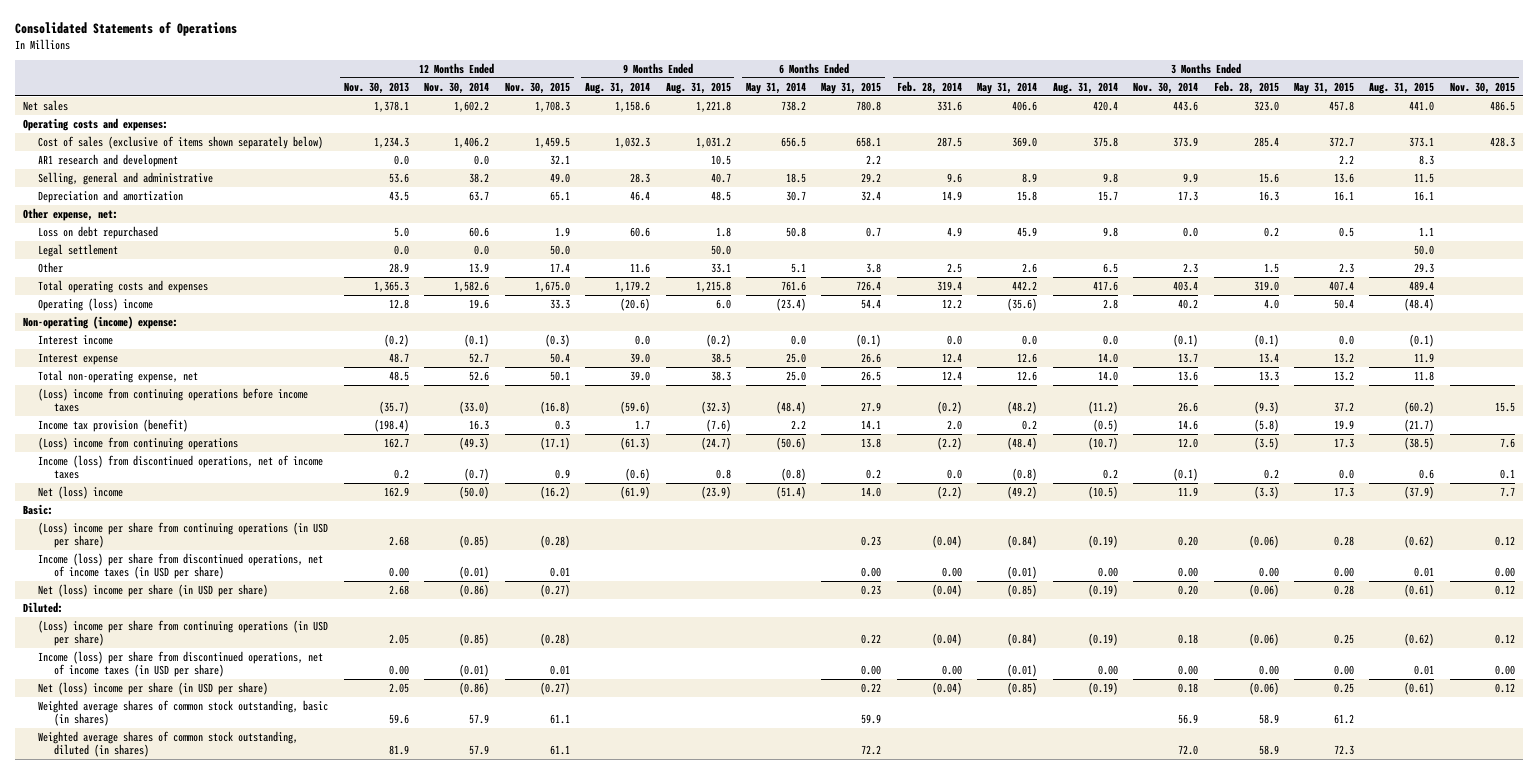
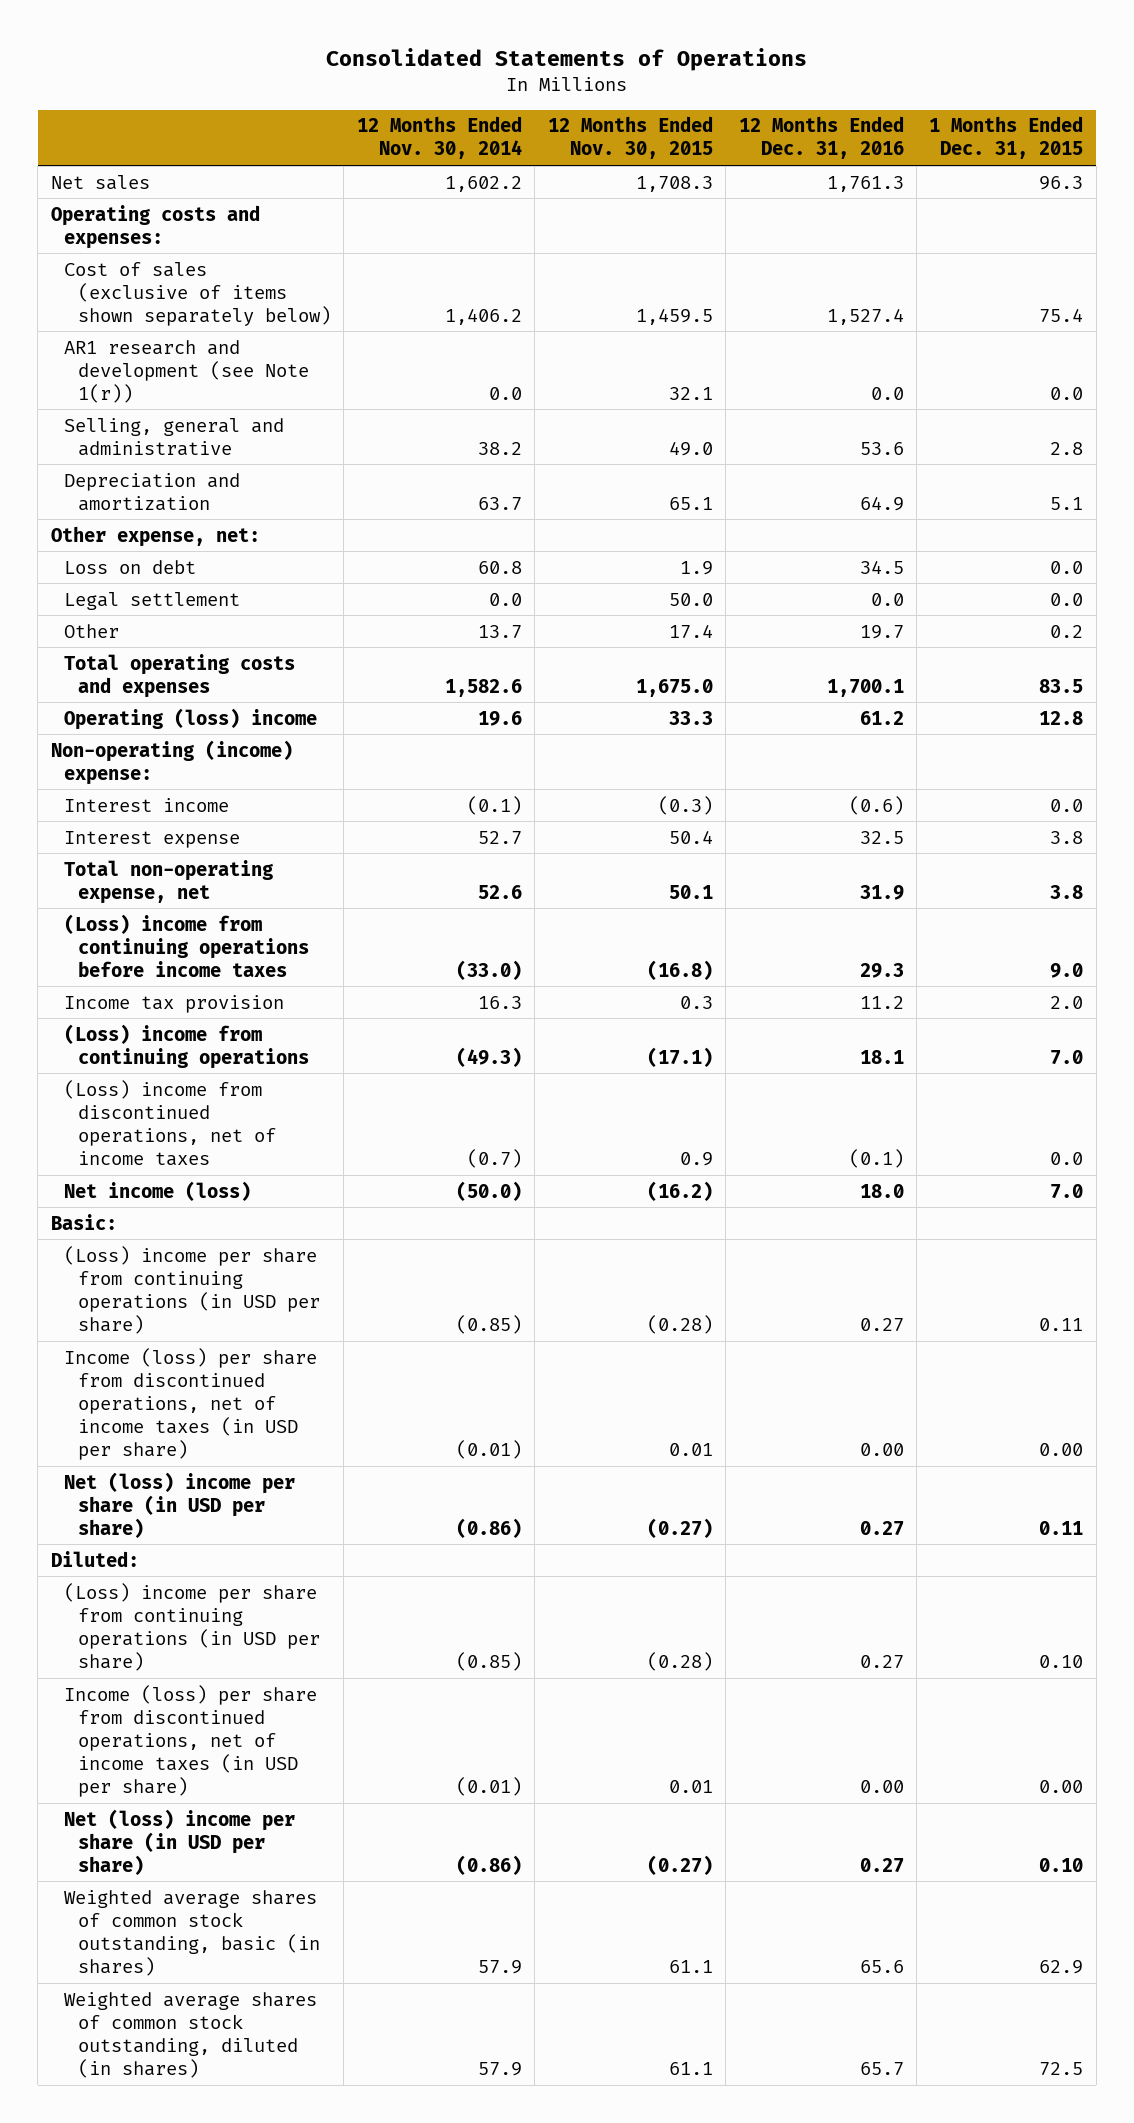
- | 12 Months Ended Nov. 30, 2013 | 12 Months Ended Nov. 30, 2014 | 12 Months Ended Nov. 30, 2015 | 9 Months Ended Aug. 31, 2014 | 9 Months Ended Aug. 31, 2015 | 6 Months Ended May 31, 2014 | 6 Months Ended May 31, 2015 | 3 Months Ended Feb. 28, 2014 | 3 Months Ended May 31, 2014 | 3 Months Ended Aug. 31, 2014 | 3 Months Ended Nov. 30, 2014 | 3 Months Ended Feb. 28, 2015 | 3 Months Ended May 31, 2015 | 3 Months Ended Aug. 31, 2015 | 3 Months Ended Nov. 30, 2015
+ | 12 Months Ended Nov. 30, 2014 | 12 Months Ended Nov. 30, 2015 | 12 Months Ended Dec. 31, 2016 | 1 Months Ended Dec. 31, 2015
- AR1 research and development | 0.0 | 0.0 | 32.1 | | 10.5 | | 2.2 | | | | | | 2.2 | 8.3 |
+ AR1 research and development (see Note 1(r)) | 0.0 | 32.1 | 0.0 | 0.0
- Loss on debt repurchased | 5.0 | 60.6 | 1.9 | 60.6 | 1.8 | 50.8 | 0.7 | 4.9 | 45.9 | 9.8 | 0.0 | 0.2 | 0.5 | 1.1 |
+ Loss on debt | 60.8 | 1.9 | 34.5 | 0.0
- Other | 28.9 | 13.9 | 17.4 | 11.6 | 33.1 | 5.1 | 3.8 | 2.5 | 2.6 | 6.5 | 2.3 | 1.5 | 2.3 | 29.3 |
+ Other | 13.7 | 17.4 | 19.7 | 0.2
- Income tax provision (benefit) | (198.4) | 16.3 | 0.3 | 1.7 | (7.6) | 2.2 | 14.1 | 2.0 | 0.2 | (0.5) | 14.6 | (5.8) | 19.9 | (21.7) |
+ Income tax provision | 16.3 | 0.3 | 11.2 | 2.0
- Income (loss) from discontinued operations, net of income taxes | 0.2 | (0.7) | 0.9 | (0.6) | 0.8 | (0.8) | 0.2 | 0.0 | (0.8) | 0.2 | (0.1) | 0.2 | 0.0 | 0.6 | 0.1
- Net (loss) income | 162.9 | (50.0) | (16.2) | (61.9) | (23.9) | (51.4) | 14.0 | (2.2) | (49.2) | (10.5) | 11.9 | (3.3) | 17.3 | (37.9) | 7.7
+ (Loss) income from discontinued operations, net of income taxes | (0.7) | 0.9 | (0.1) | 0.0
+ Net income (loss) | (50.0) | (16.2) | 18.0 | 7.0

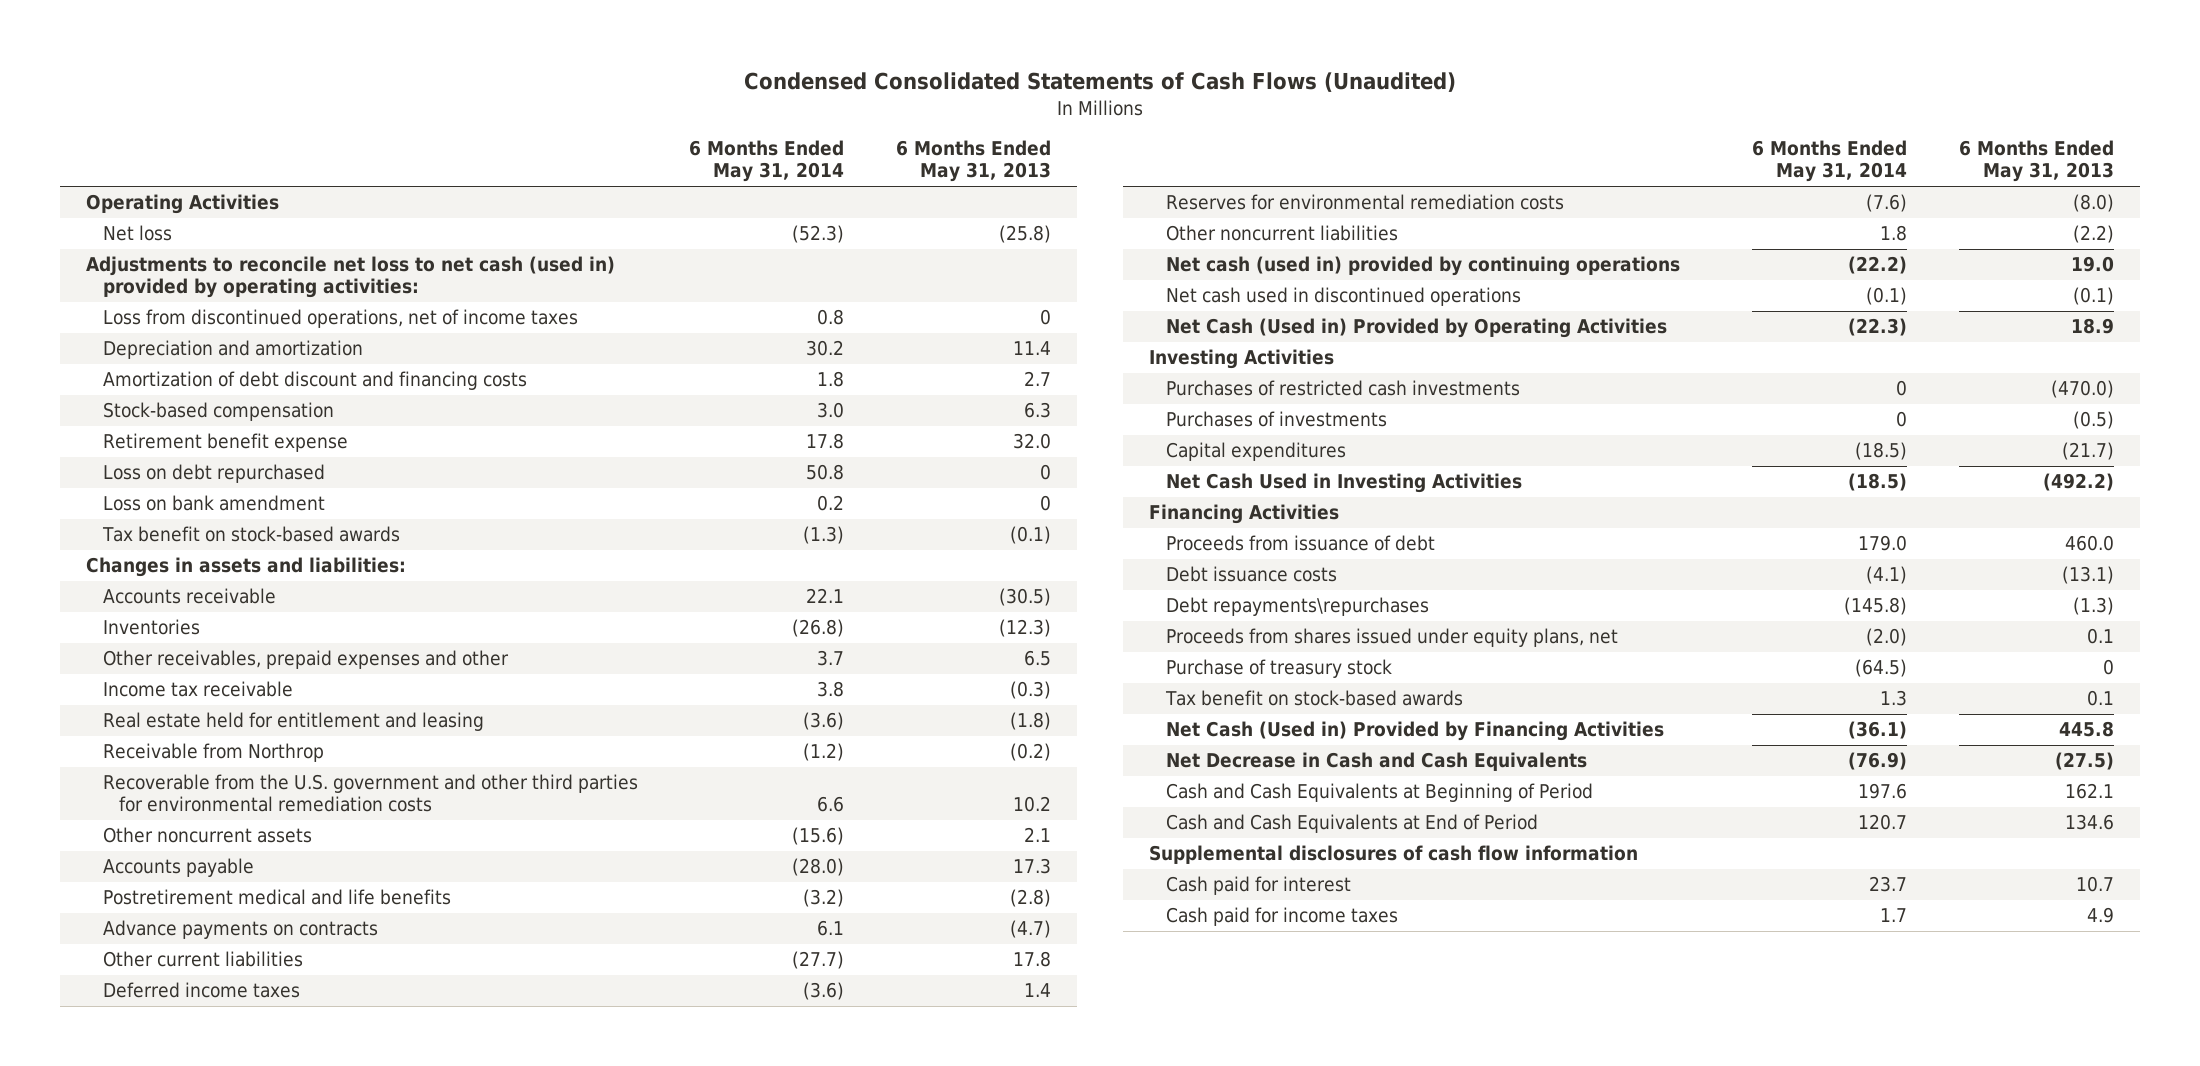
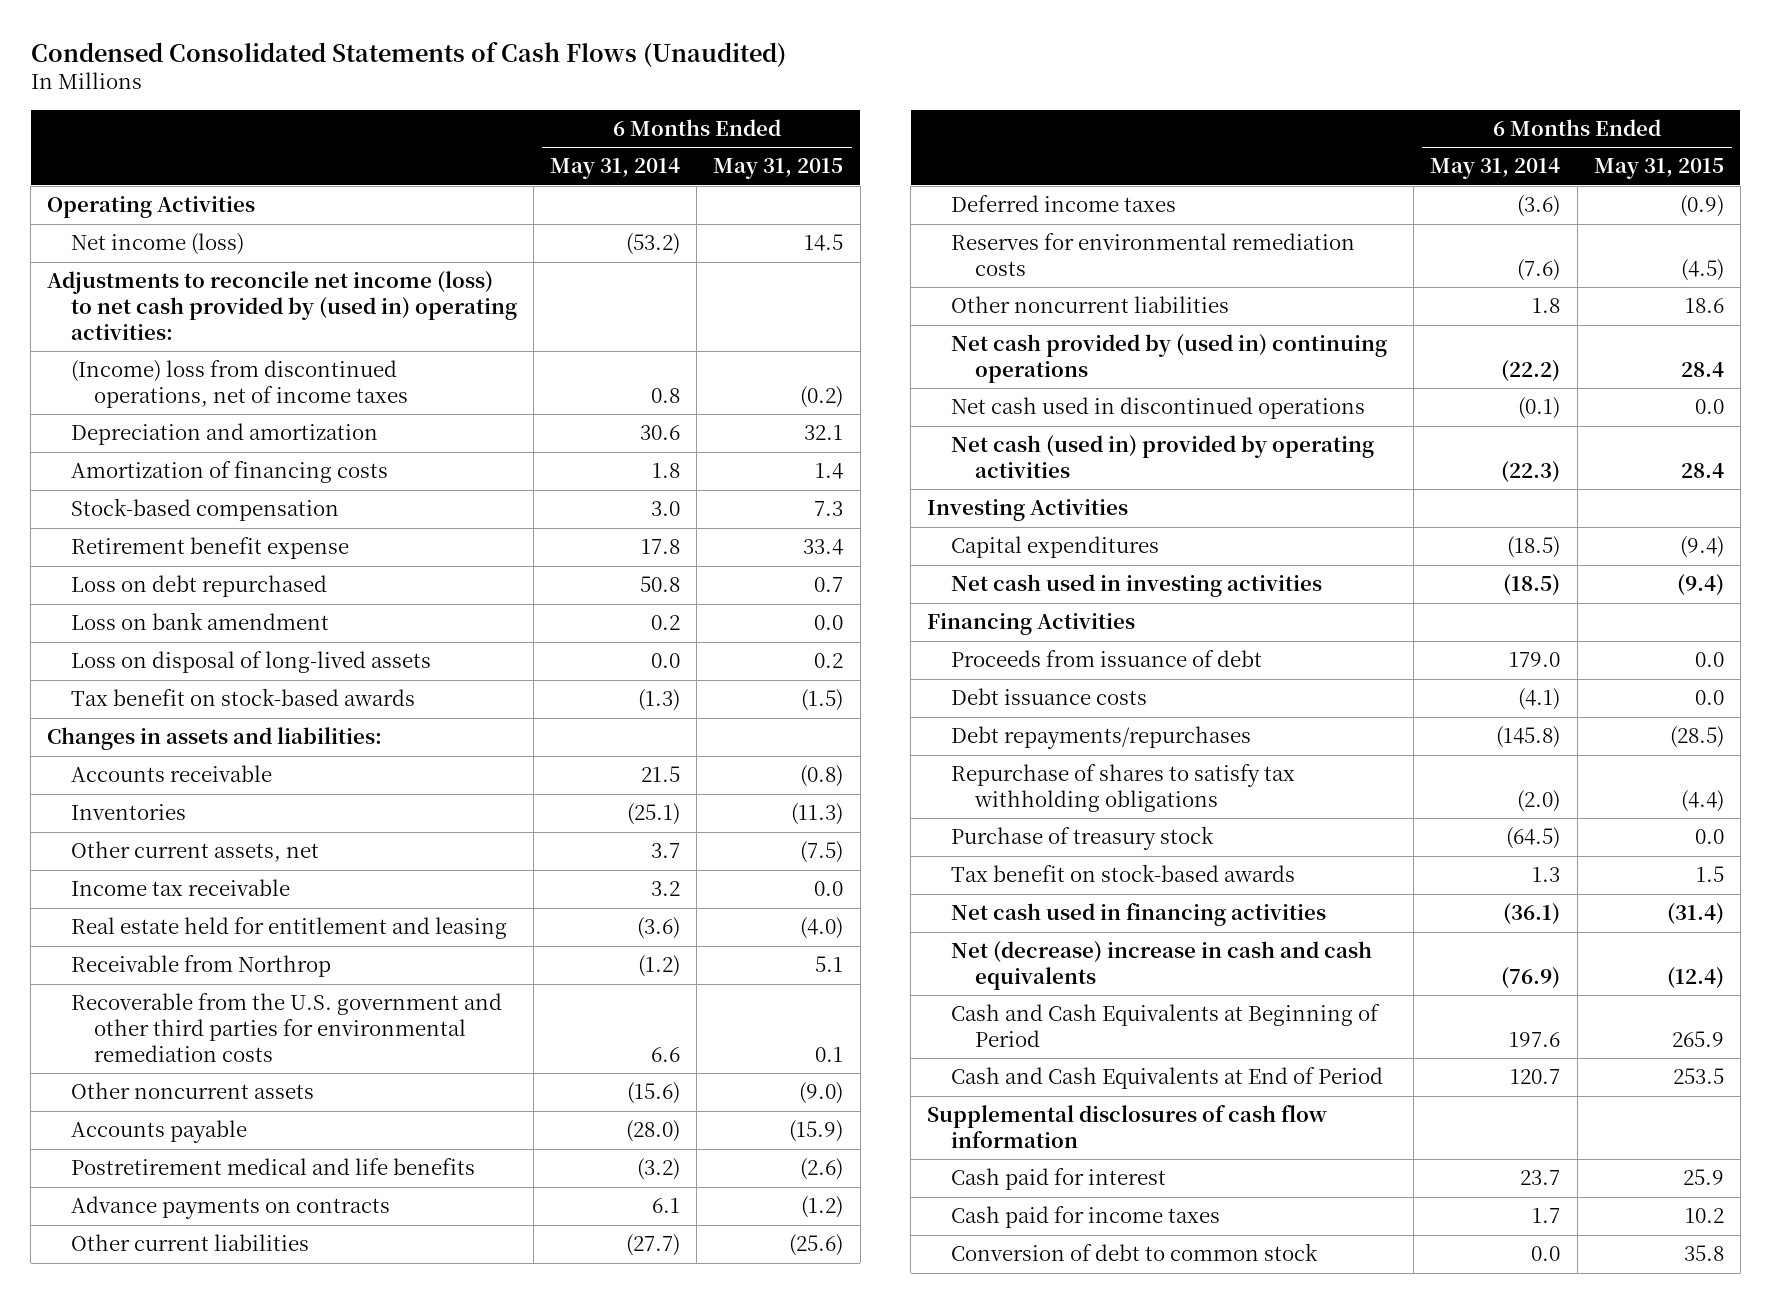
- | 6 Months Ended May 31, 2014 | 6 Months Ended May 31, 2013
+ | 6 Months Ended May 31, 2014 | 6 Months Ended May 31, 2015
- Net loss | (52.3) | (25.8)
- Adjustments to reconcile net loss to net cash (used in) provided by operating activities:
- Loss from discontinued operations, net of income taxes | 0.8 | 0
- Depreciation and amortization | 30.2 | 11.4
- Amortization of debt discount and financing costs | 1.8 | 2.7
+ Net income (loss) | (53.2) | 14.5
+ Adjustments to reconcile net income (loss) to net cash provided by (used in) operating activities:
+ (Income) loss from discontinued operations, net of income taxes | 0.8 | (0.2)
+ Depreciation and amortization | 30.6 | 32.1
+ Amortization of financing costs | 1.8 | 1.4
+ Loss on disposal of long-lived assets | 0.0 | 0.2
- Accounts receivable | 22.1 | (30.5)
- Inventories | (26.8) | (12.3)
- Other receivables, prepaid expenses and other | 3.7 | 6.5
- Income tax receivable | 3.8 | (0.3)
+ Accounts receivable | 21.5 | (0.8)
+ Inventories | (25.1) | (11.3)
+ Other current assets, net | 3.7 | (7.5)
+ Income tax receivable | 3.2 | 0.0
- Net cash (used in) provided by continuing operations | (22.2) | 19.0
+ Net cash provided by (used in) continuing operations | (22.2) | 28.4
- Net Cash (Used in) Provided by Operating Activities | (22.3) | 18.9
+ Net cash (used in) provided by operating activities | (22.3) | 28.4
- Purchases of restricted cash investments | 0 | (470.0)
- Purchases of investments | 0 | (0.5)
- Net Cash Used in Investing Activities | (18.5) | (492.2)
+ Net cash used in investing activities | (18.5) | (9.4)
- Debt repayments\repurchases | (145.8) | (1.3)
- Proceeds from shares issued under equity plans, net | (2.0) | 0.1
+ Debt repayments/repurchases | (145.8) | (28.5)
+ Repurchase of shares to satisfy tax withholding obligations | (2.0) | (4.4)
- Net Cash (Used in) Provided by Financing Activities | (36.1) | 445.8
- Net Decrease in Cash and Cash Equivalents | (76.9) | (27.5)
+ Net cash used in financing activities | (36.1) | (31.4)
+ Net (decrease) increase in cash and cash equivalents | (76.9) | (12.4)
+ Conversion of debt to common stock | 0.0 | 35.8

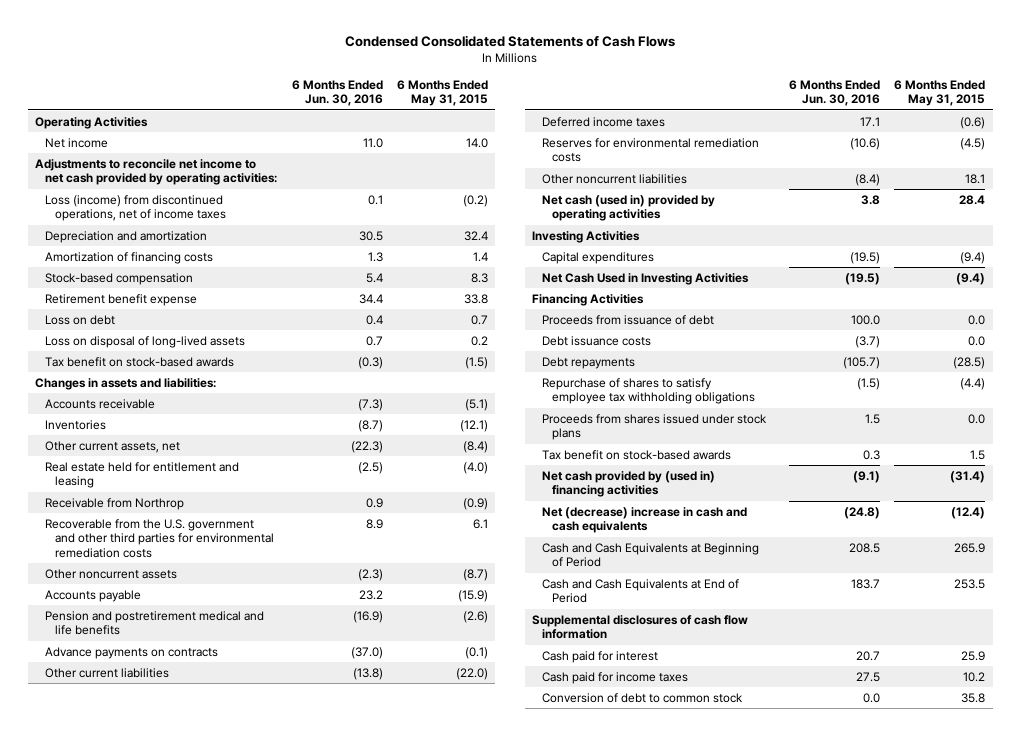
- Condensed Consolidated Statements of Cash Flows (Unaudited)
+ Condensed Consolidated Statements of Cash Flows
- | 6 Months Ended May 31, 2014 | 6 Months Ended May 31, 2015
+ | 6 Months Ended Jun. 30, 2016 | 6 Months Ended May 31, 2015
- Net income (loss) | (53.2) | 14.5
- Adjustments to reconcile net income (loss) to net cash provided by (used in) operating activities:
- (Income) loss from discontinued operations, net of income taxes | 0.8 | (0.2)
- Depreciation and amortization | 30.6 | 32.1
+ Net income | 11.0 | 14.0
+ Adjustments to reconcile net income to net cash provided by operating activities:
+ Loss (income) from discontinued operations, net of income taxes | 0.1 | (0.2)
+ Depreciation and amortization | 30.5 | 32.4
- Stock-based compensation | 3.0 | 7.3
- Retirement benefit expense | 17.8 | 33.4
- Loss on debt repurchased | 50.8 | 0.7
- Loss on bank amendment | 0.2 | 0.0
+ Stock-based compensation | 5.4 | 8.3
+ Retirement benefit expense | 34.4 | 33.8
+ Loss on debt | 0.4 | 0.7
- Accounts receivable | 21.5 | (0.8)
- Inventories | (25.1) | (11.3)
- Other current assets, net | 3.7 | (7.5)
- Income tax receivable | 3.2 | 0.0
+ Accounts receivable | (7.3) | (5.1)
+ Inventories | (8.7) | (12.1)
+ Other current assets, net | (22.3) | (8.4)
- Receivable from Northrop | (1.2) | 5.1
- Recoverable from the U.S. government and other third parties for environmental remediation costs | 6.6 | 0.1
- Other noncurrent assets | (15.6) | (9.0)
+ Receivable from Northrop | 0.9 | (0.9)
+ Recoverable from the U.S. government and other third parties for environmental remediation costs | 8.9 | 6.1
+ Other noncurrent assets | (2.3) | (8.7)
- Postretirement medical and life benefits | (3.2) | (2.6)
- Advance payments on contracts | 6.1 | (1.2)
- Other current liabilities | (27.7) | (25.6)
- Deferred income taxes | (3.6) | (0.9)
+ Pension and postretirement medical and life benefits | (16.9) | (2.6)
+ Advance payments on contracts | (37.0) | (0.1)
+ Other current liabilities | (13.8) | (22.0)
+ Deferred income taxes | 17.1 | (0.6)
- Other noncurrent liabilities | 1.8 | 18.6
- Net cash provided by (used in) continuing operations | (22.2) | 28.4
- Net cash used in discontinued operations | (0.1) | 0.0
+ Other noncurrent liabilities | (8.4) | 18.1
- Net cash used in investing activities | (18.5) | (9.4)
+ Net Cash Used in Investing Activities | (19.5) | (9.4)
- Debt repayments/repurchases | (145.8) | (28.5)
- Repurchase of shares to satisfy tax withholding obligations | (2.0) | (4.4)
- Purchase of treasury stock | (64.5) | 0.0
+ Debt repayments | (105.7) | (28.5)
+ Repurchase of shares to satisfy employee tax withholding obligations | (1.5) | (4.4)
+ Proceeds from shares issued under stock plans | 1.5 | 0.0
- Net cash used in financing activities | (36.1) | (31.4)
+ Net cash provided by (used in) financing activities | (9.1) | (31.4)

